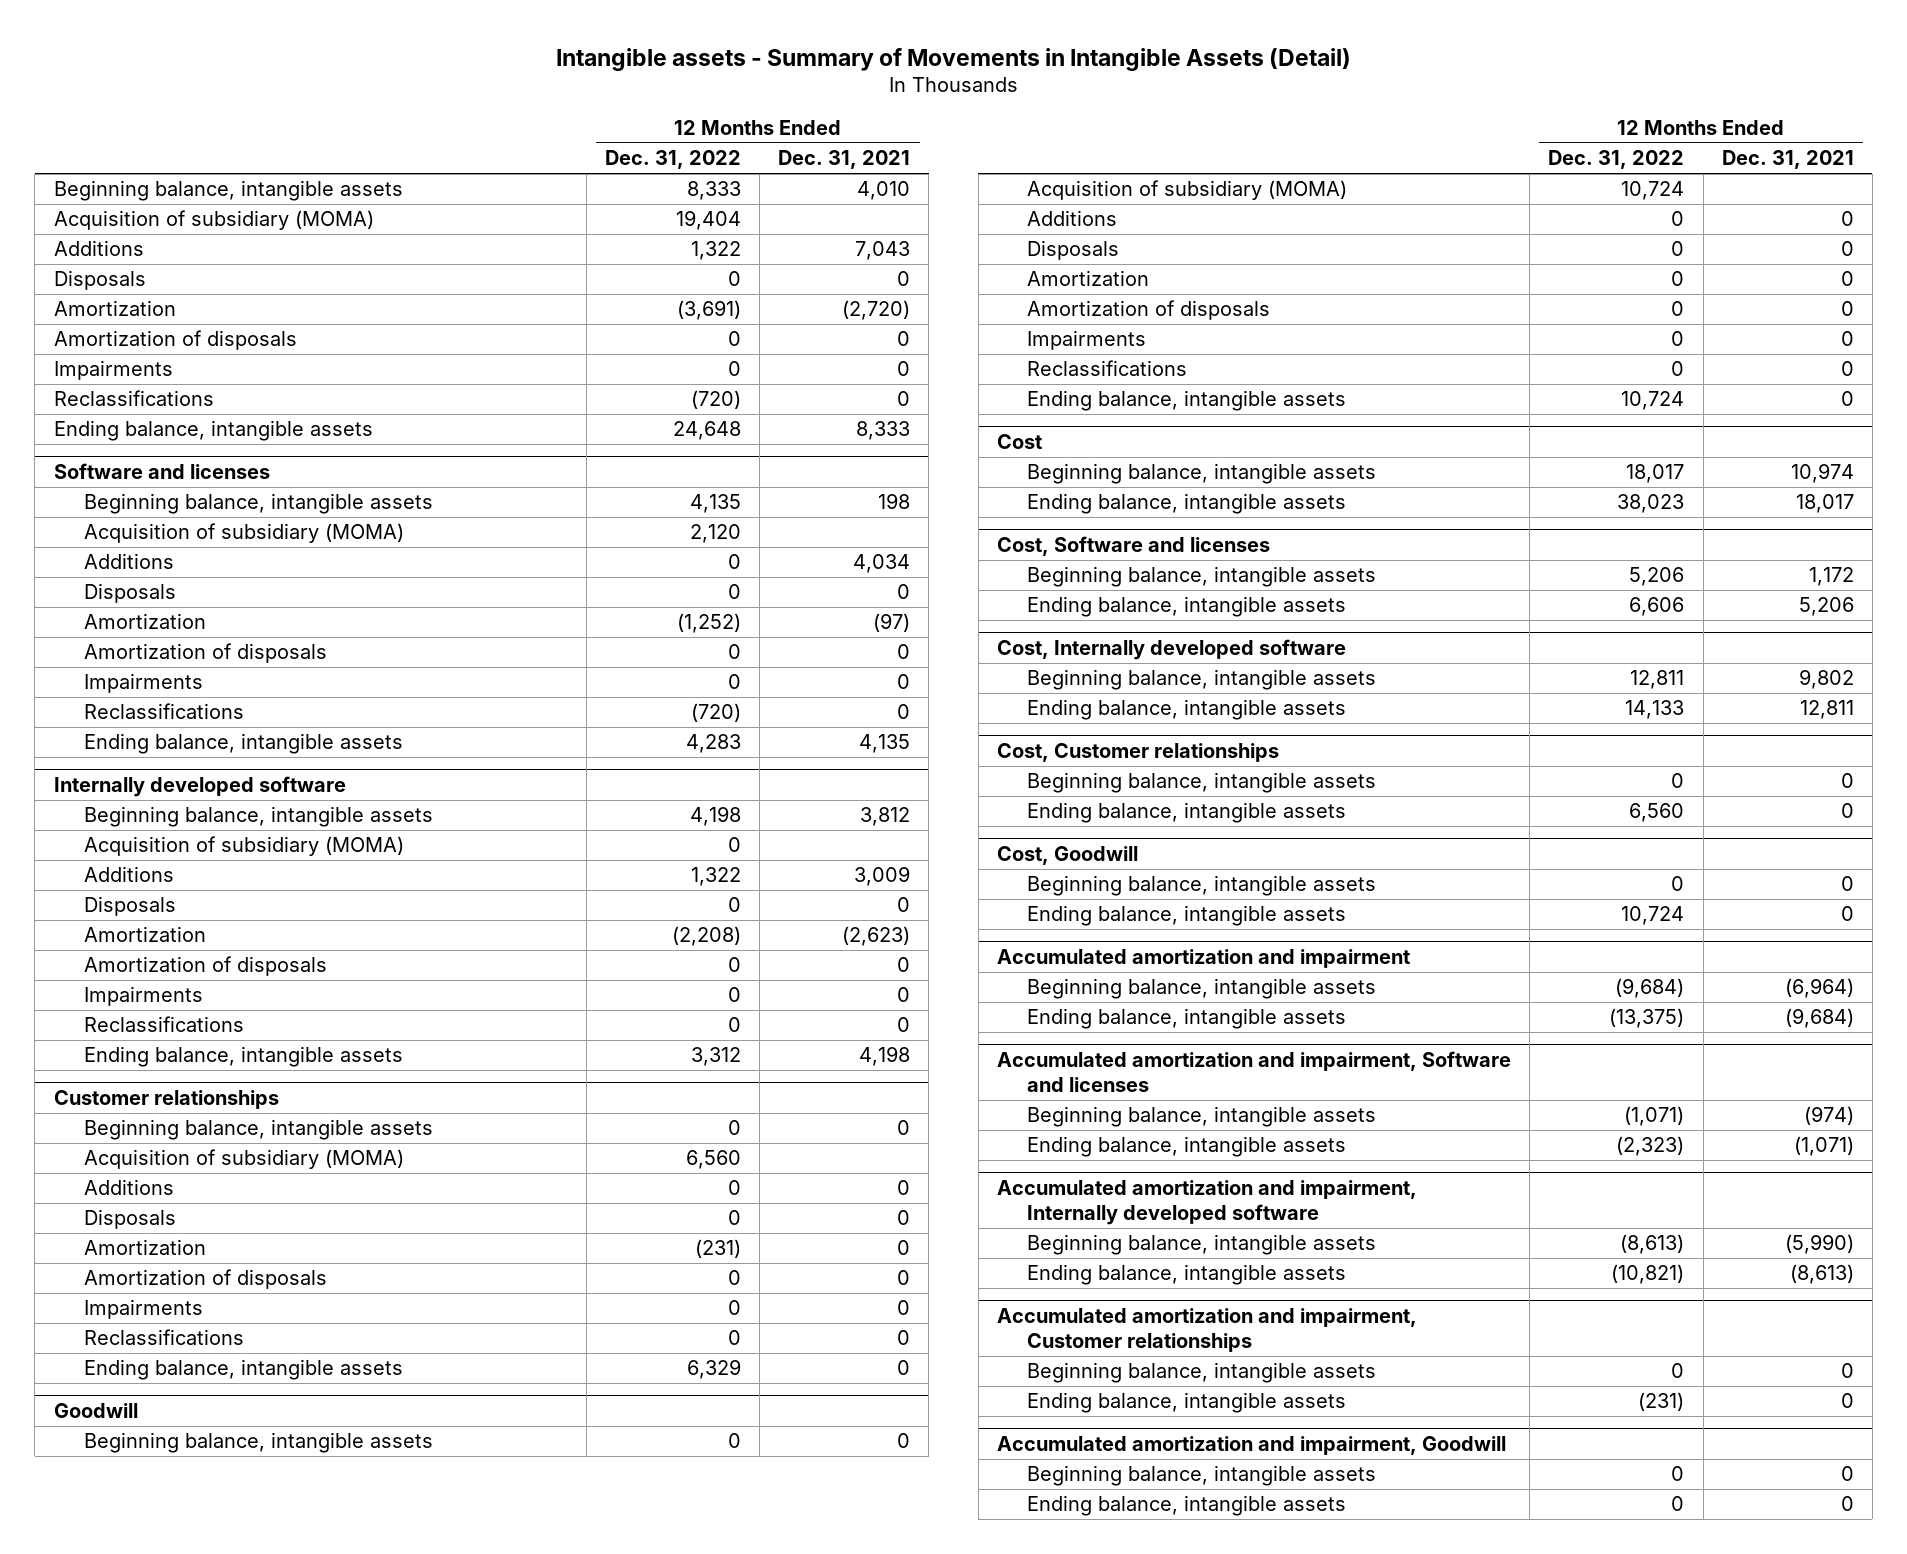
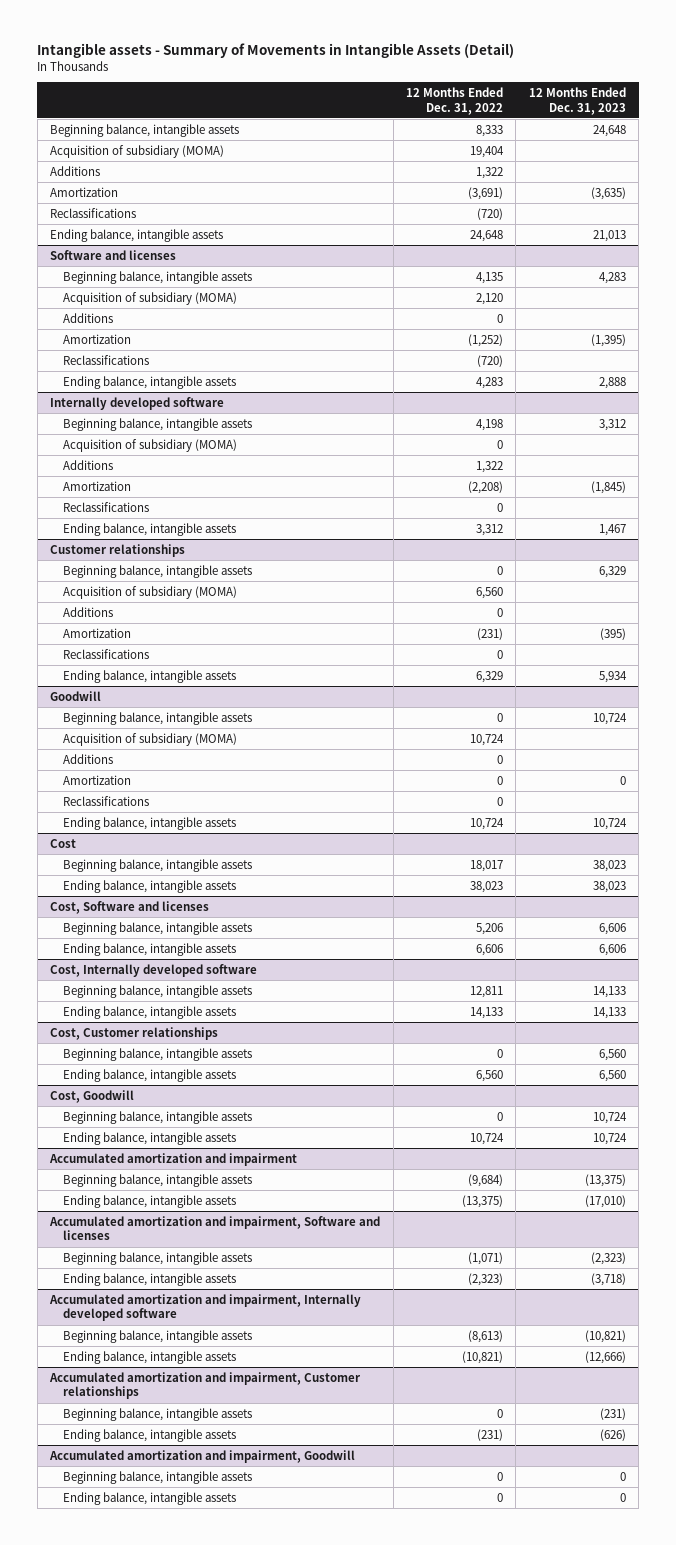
- | 12 Months Ended Dec. 31, 2022 | 12 Months Ended Dec. 31, 2021
+ | 12 Months Ended Dec. 31, 2022 | 12 Months Ended Dec. 31, 2023
- Disposals | 0 | 0
- Amortization of disposals | 0 | 0
- Impairments | 0 | 0
@ Software and licenses
- Disposals | 0 | 0
- Amortization of disposals | 0 | 0
- Impairments | 0 | 0
@ Internally developed software
- Disposals | 0 | 0
- Amortization of disposals | 0 | 0
- Impairments | 0 | 0
@ Customer relationships
- Disposals | 0 | 0
- Amortization of disposals | 0 | 0
- Impairments | 0 | 0
@ Goodwill
- Disposals | 0 | 0
- Amortization of disposals | 0 | 0
- Impairments | 0 | 0

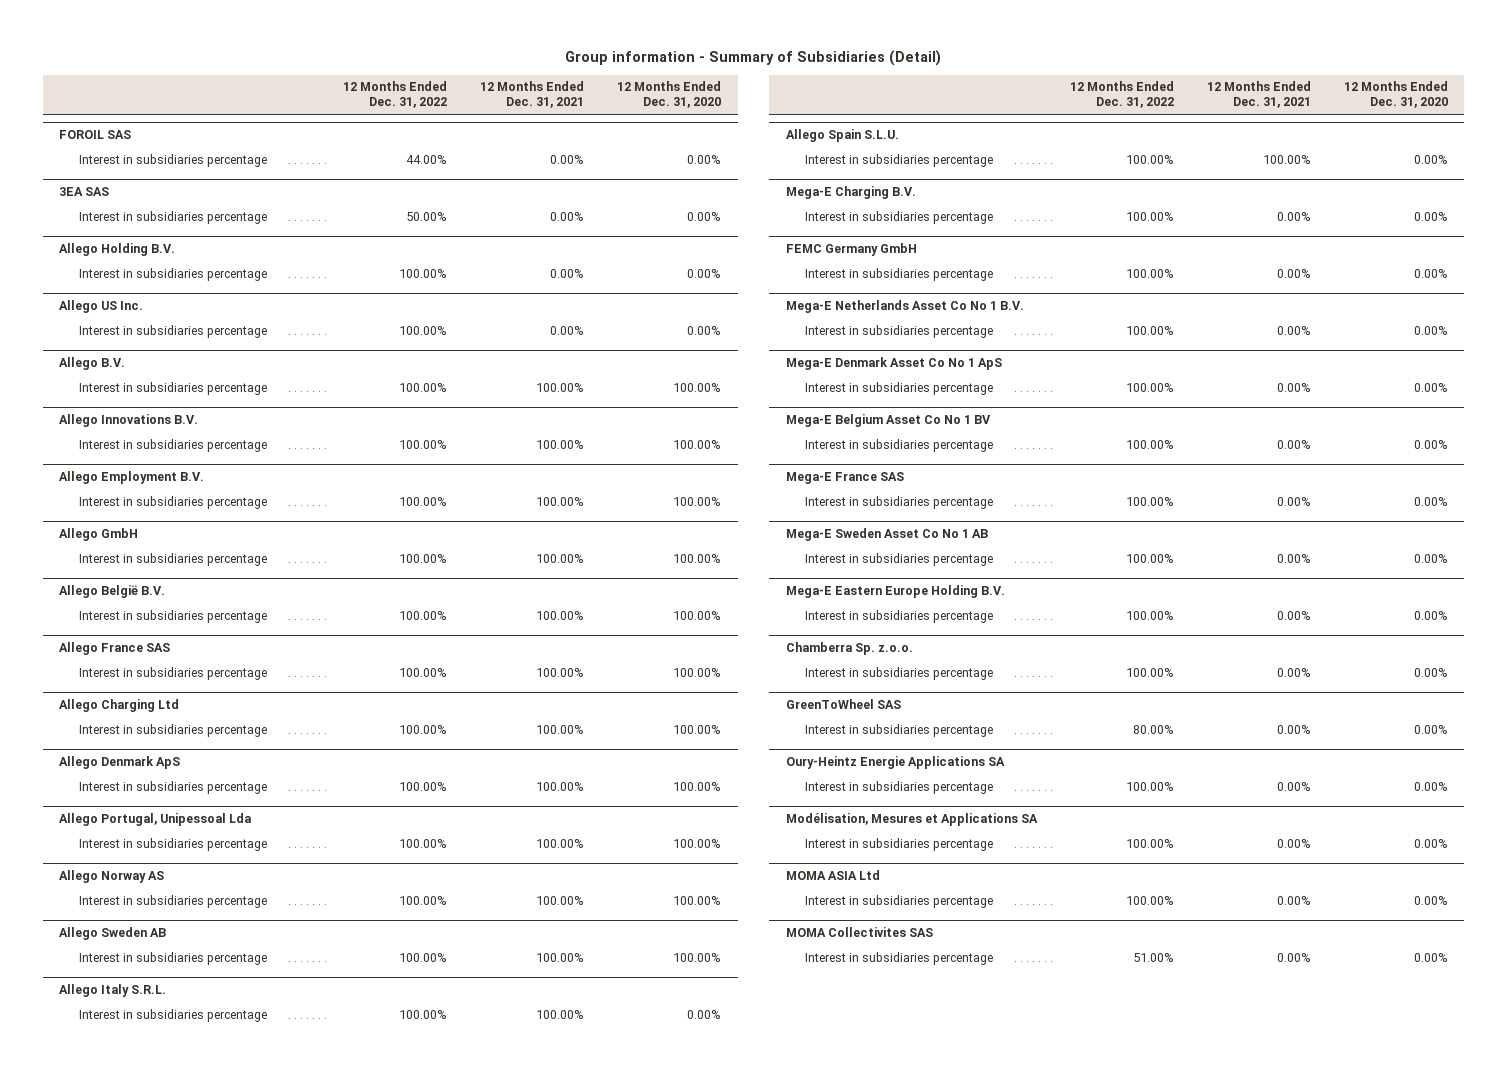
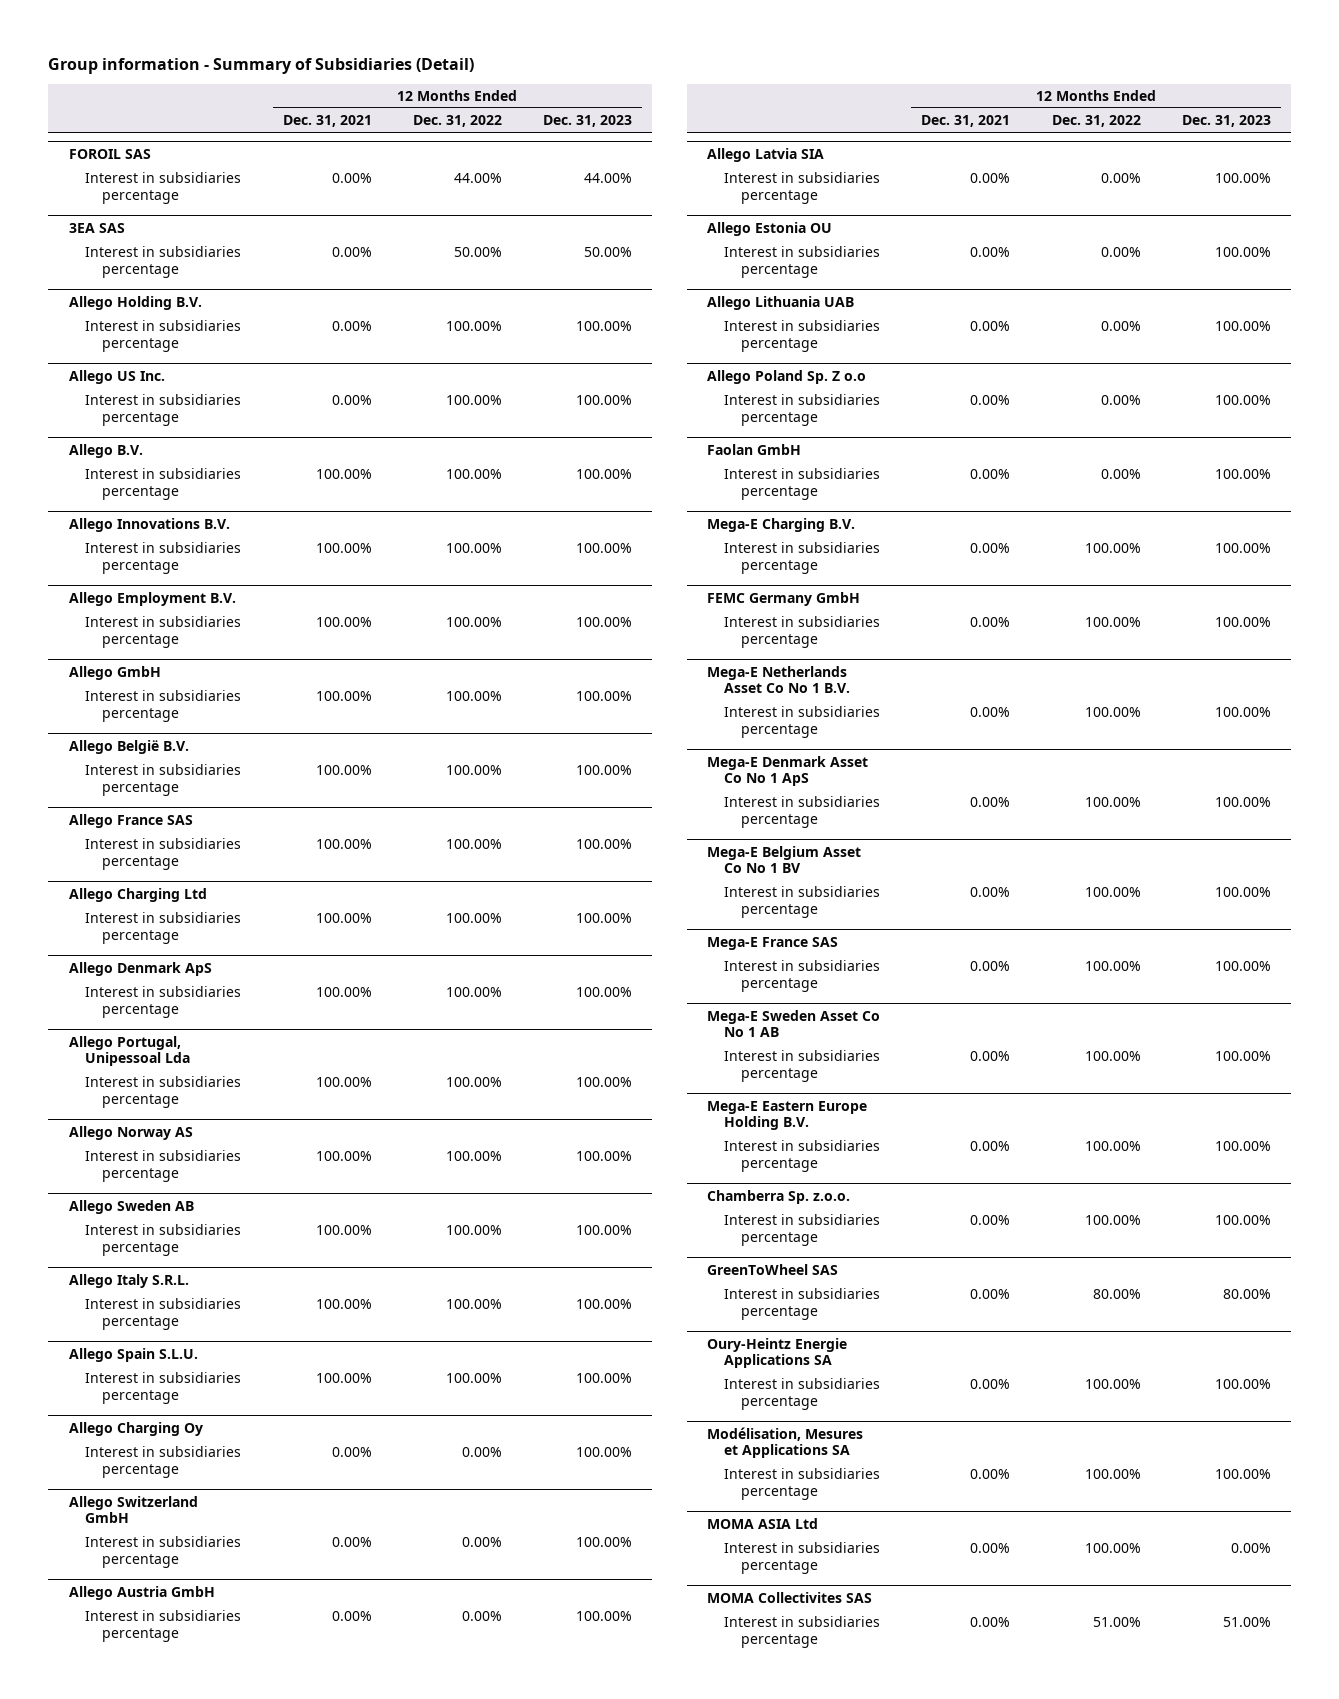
- | 12 Months Ended Dec. 31, 2022 | 12 Months Ended Dec. 31, 2021 | 12 Months Ended Dec. 31, 2020
+ | 12 Months Ended Dec. 31, 2021 | 12 Months Ended Dec. 31, 2022 | 12 Months Ended Dec. 31, 2023
+ Allego Charging Oy
+ Interest in subsidiaries percentage | 0.00% | 0.00% | 100.00%
+ Allego Switzerland GmbH
+ Interest in subsidiaries percentage | 0.00% | 0.00% | 100.00%
+ Allego Austria GmbH
+ Interest in subsidiaries percentage | 0.00% | 0.00% | 100.00%
+ Allego Latvia SIA
+ Interest in subsidiaries percentage | 0.00% | 0.00% | 100.00%
+ Allego Estonia OU
+ Interest in subsidiaries percentage | 0.00% | 0.00% | 100.00%
+ Allego Lithuania UAB
+ Interest in subsidiaries percentage | 0.00% | 0.00% | 100.00%
+ Allego Poland Sp. Z o.o
+ Interest in subsidiaries percentage | 0.00% | 0.00% | 100.00%
+ Faolan GmbH
+ Interest in subsidiaries percentage | 0.00% | 0.00% | 100.00%

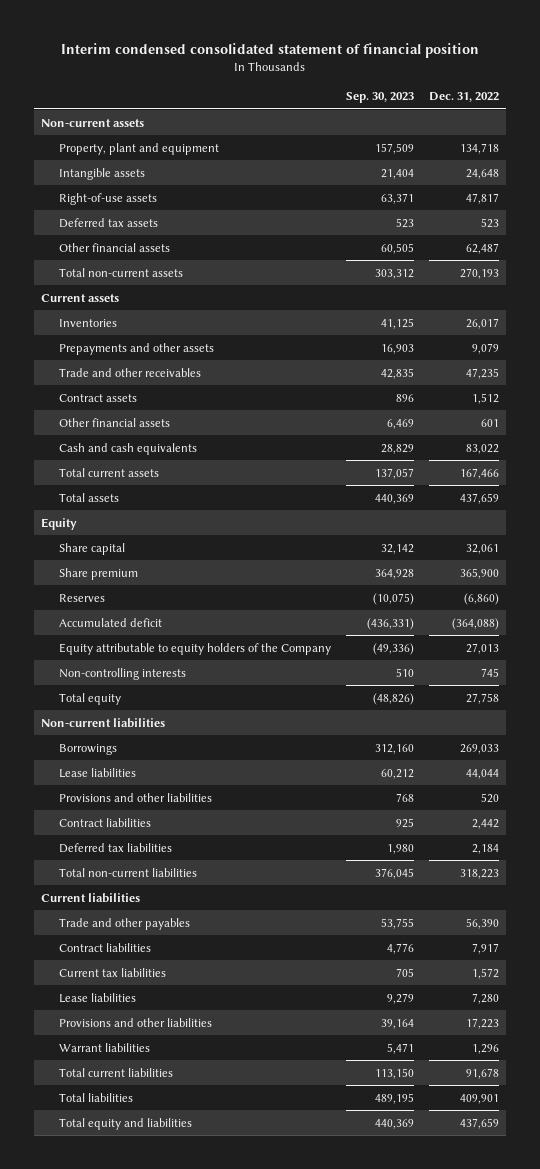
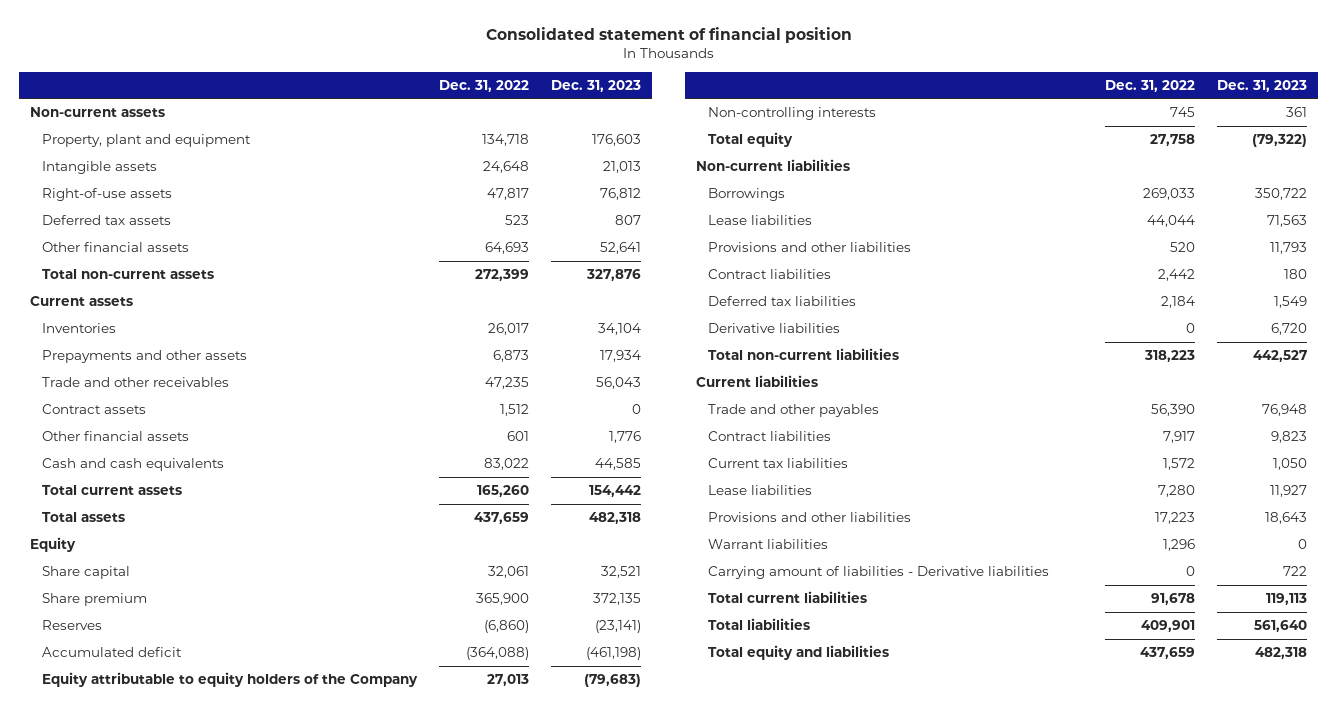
- Interim condensed consolidated statement of financial position
+ Consolidated statement of financial position
- | Sep. 30, 2023 | Dec. 31, 2022
+ | Dec. 31, 2022 | Dec. 31, 2023
- Other financial assets | 60,505 | 62,487
- Total non-current assets | 303,312 | 270,193
+ Other financial assets | 64,693 | 52,641
+ Total non-current assets | 272,399 | 327,876
- Prepayments and other assets | 16,903 | 9,079
+ Prepayments and other assets | 6,873 | 17,934
- Total current assets | 137,057 | 167,466
+ Total current assets | 165,260 | 154,442
+ Derivative liabilities | 0 | 6,720
+ Carrying amount of liabilities - Derivative liabilities | 0 | 722

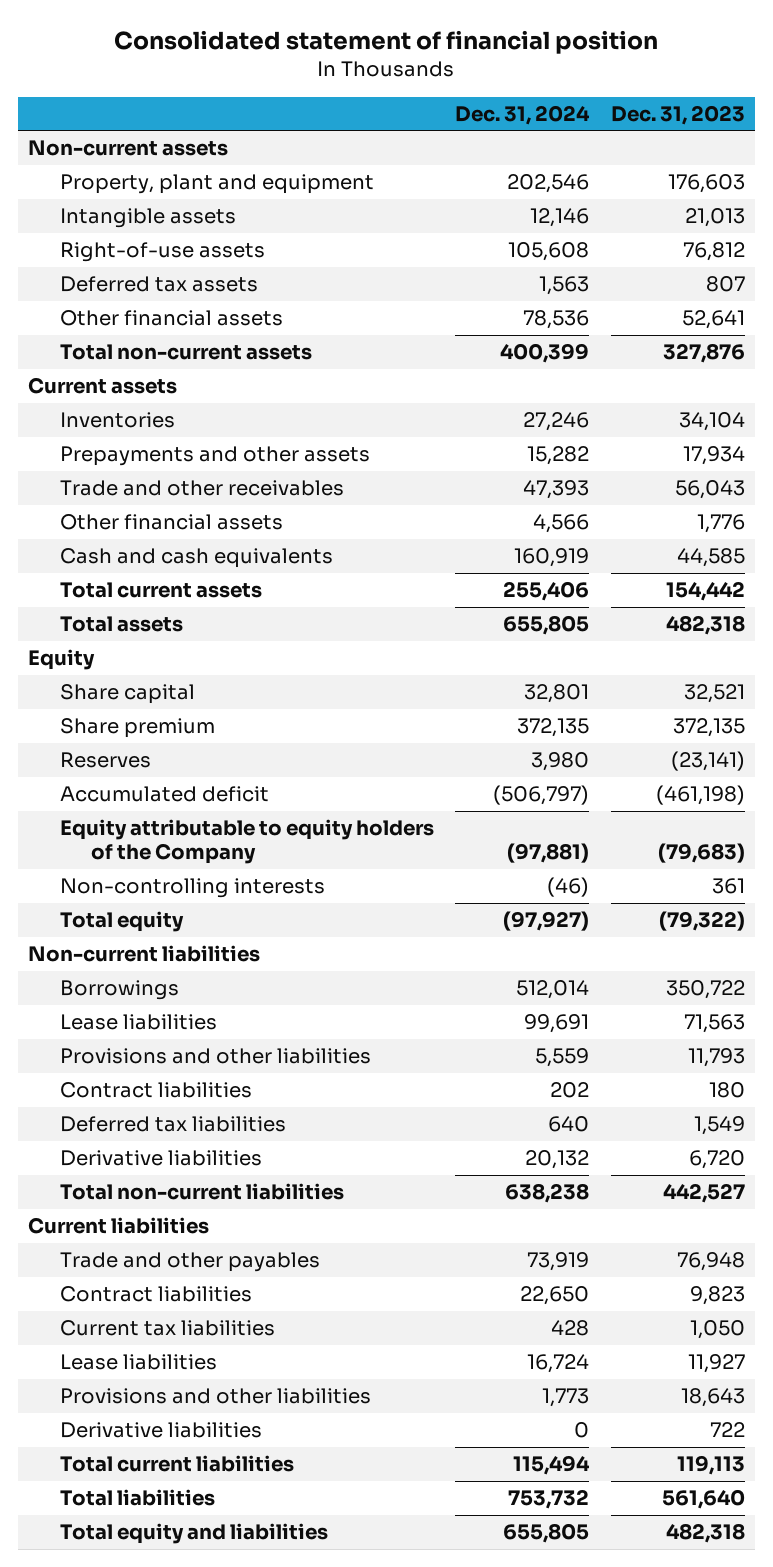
- | Dec. 31, 2022 | Dec. 31, 2023
+ | Dec. 31, 2024 | Dec. 31, 2023
- Contract assets | 1,512 | 0
- Warrant liabilities | 1,296 | 0
- Carrying amount of liabilities - Derivative liabilities | 0 | 722
+ Derivative liabilities | 0 | 722

